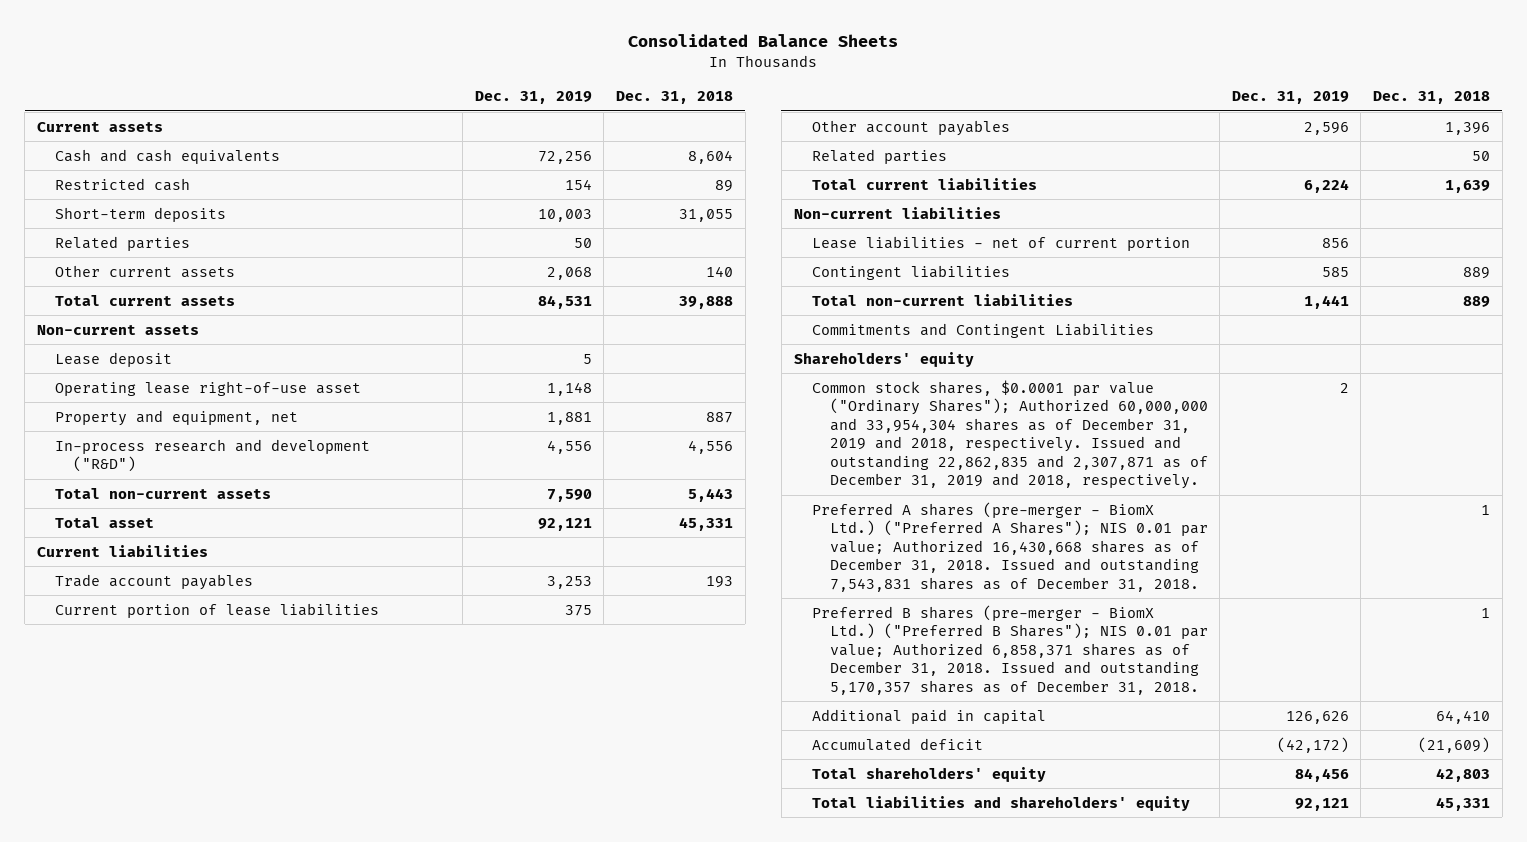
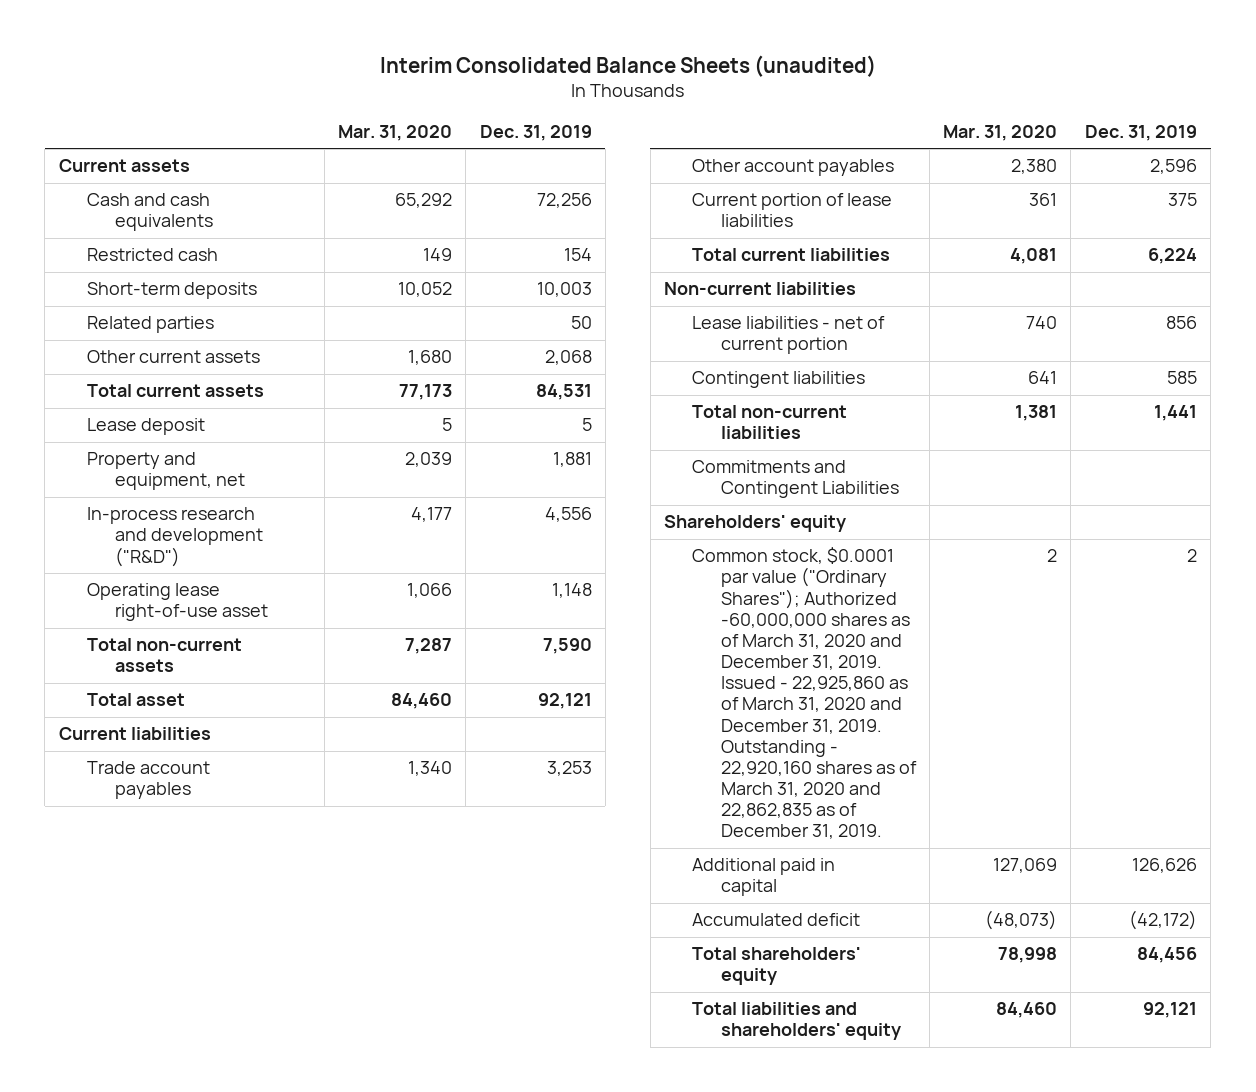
- Consolidated Balance Sheets
+ Interim Consolidated Balance Sheets (unaudited)
- | Dec. 31, 2019 | Dec. 31, 2018
+ | Mar. 31, 2020 | Dec. 31, 2019
- Non-current assets
moved down: Operating lease right-of-use asset | 1,066 | 1,148
- Related parties | | 50
moved down: Current portion of lease liabilities | 361 | 375
- Common stock shares, $0.0001 par value ("Ordinary Shares"); Authorized 60,000,000 and 33,954,304 shares as of December 31, 2019 and 2018, respectively. Issued and outstanding 22,862,835 and 2,307,871 as of December 31, 2019 and 2018, respectively. | 2 |
- Preferred A shares (pre-merger - BiomX Ltd.) ("Preferred A Shares"); NIS 0.01 par value; Authorized 16,430,668 shares as of December 31, 2018. Issued and outstanding 7,543,831 shares as of December 31, 2018. | | 1
- Preferred B shares (pre-merger - BiomX Ltd.) ("Preferred B Shares"); NIS 0.01 par value; Authorized 6,858,371 shares as of December 31, 2018. Issued and outstanding 5,170,357 shares as of December 31, 2018. | | 1
+ Common stock, $0.0001 par value ("Ordinary Shares"); Authorized -60,000,000 shares as of March 31, 2020 and December 31, 2019. Issued - 22,925,860 as of March 31, 2020 and December 31, 2019. Outstanding - 22,920,160 shares as of March 31, 2020 and 22,862,835 as of December 31, 2019. | 2 | 2

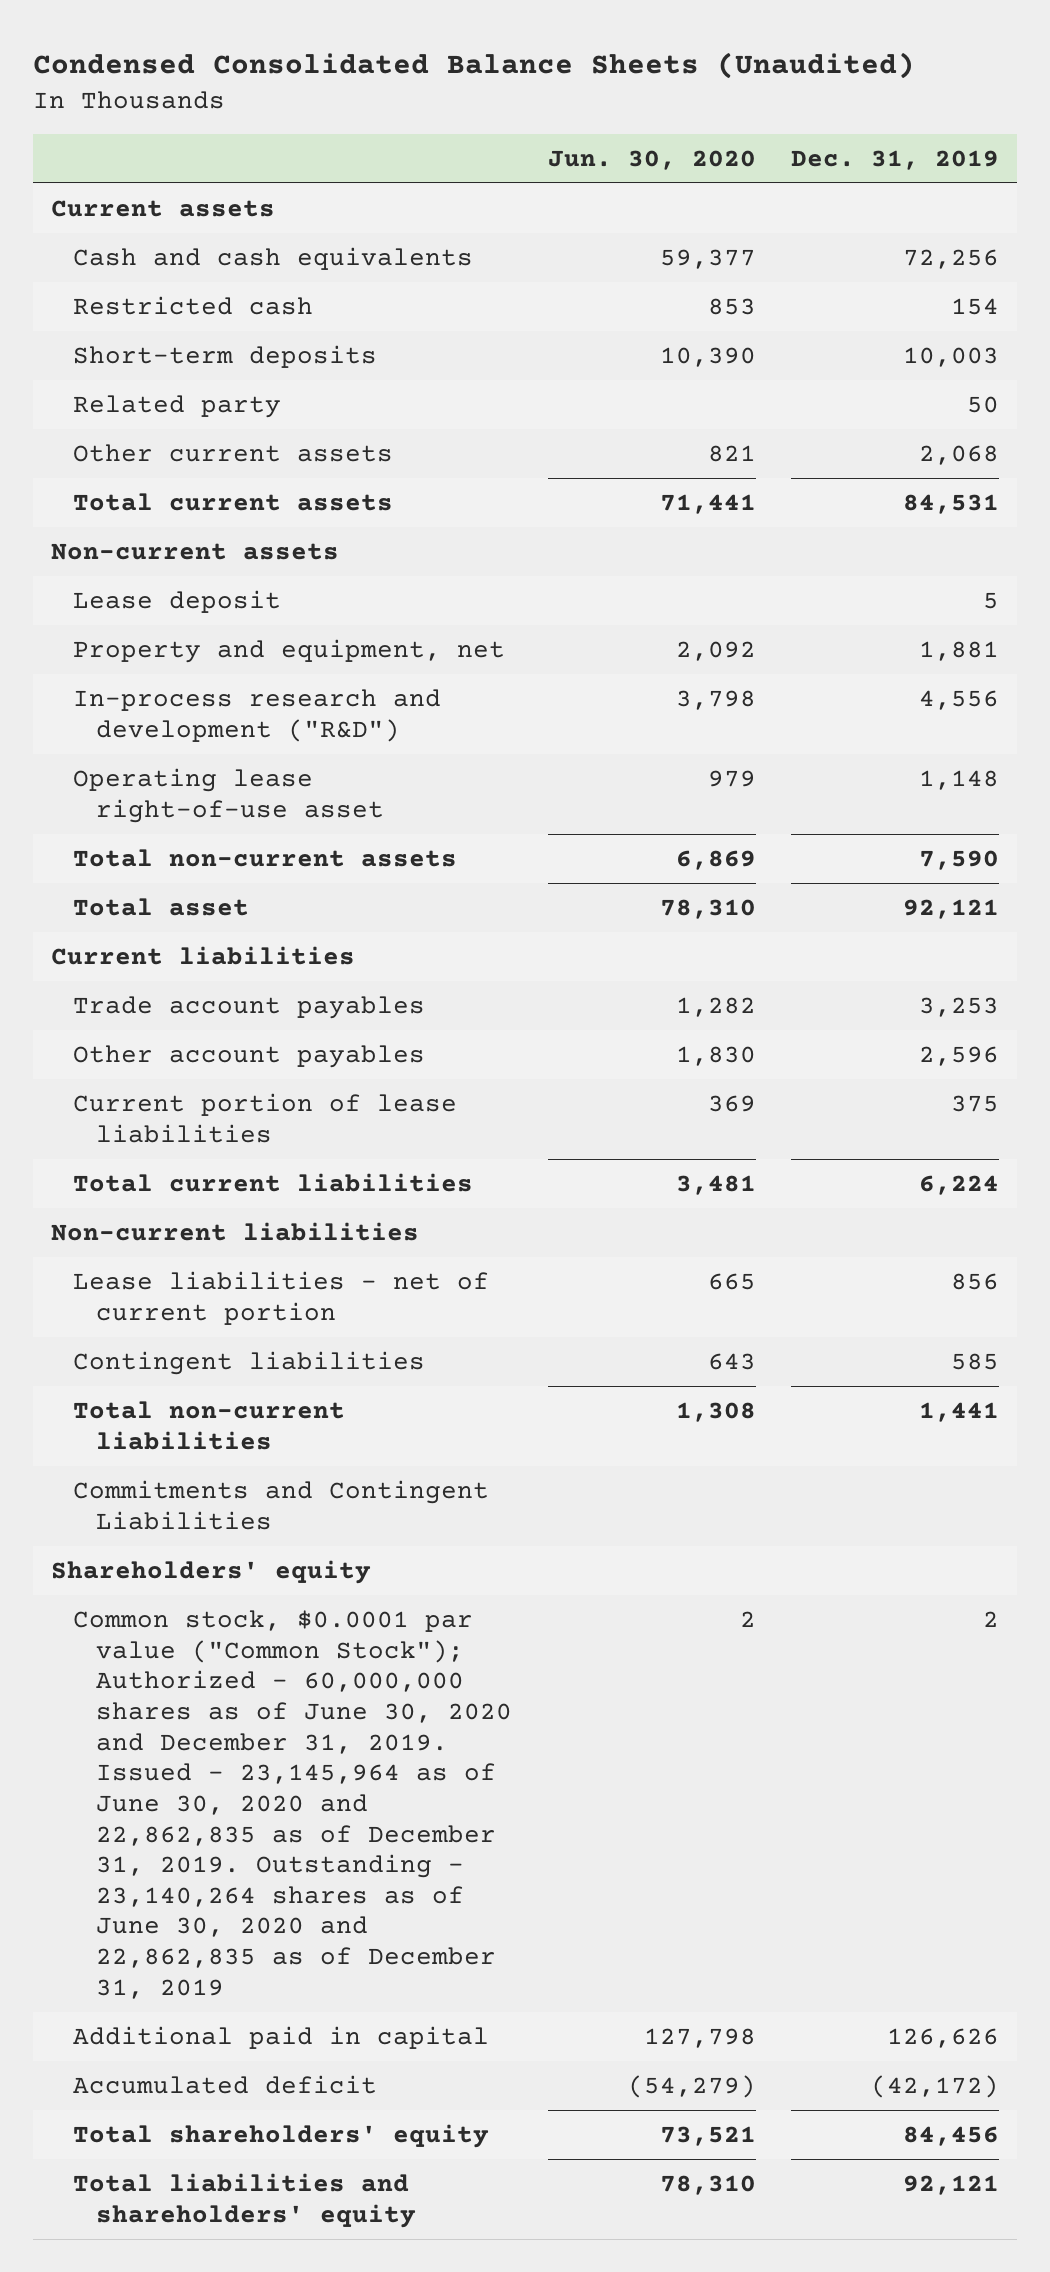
- Interim Consolidated Balance Sheets (unaudited)
+ Condensed Consolidated Balance Sheets (Unaudited)
- | Mar. 31, 2020 | Dec. 31, 2019
+ | Jun. 30, 2020 | Dec. 31, 2019
- Related parties | | 50
+ Related party | | 50
+ Non-current assets
- Common stock, $0.0001 par value ("Ordinary Shares"); Authorized -60,000,000 shares as of March 31, 2020 and December 31, 2019. Issued - 22,925,860 as of March 31, 2020 and December 31, 2019. Outstanding - 22,920,160 shares as of March 31, 2020 and 22,862,835 as of December 31, 2019. | 2 | 2
+ Common stock, $0.0001 par value ("Common Stock"); Authorized - 60,000,000 shares as of June 30, 2020 and December 31, 2019. Issued - 23,145,964 as of June 30, 2020 and 22,862,835 as of December 31, 2019. Outstanding - 23,140,264 shares as of June 30, 2020 and 22,862,835 as of December 31, 2019 | 2 | 2

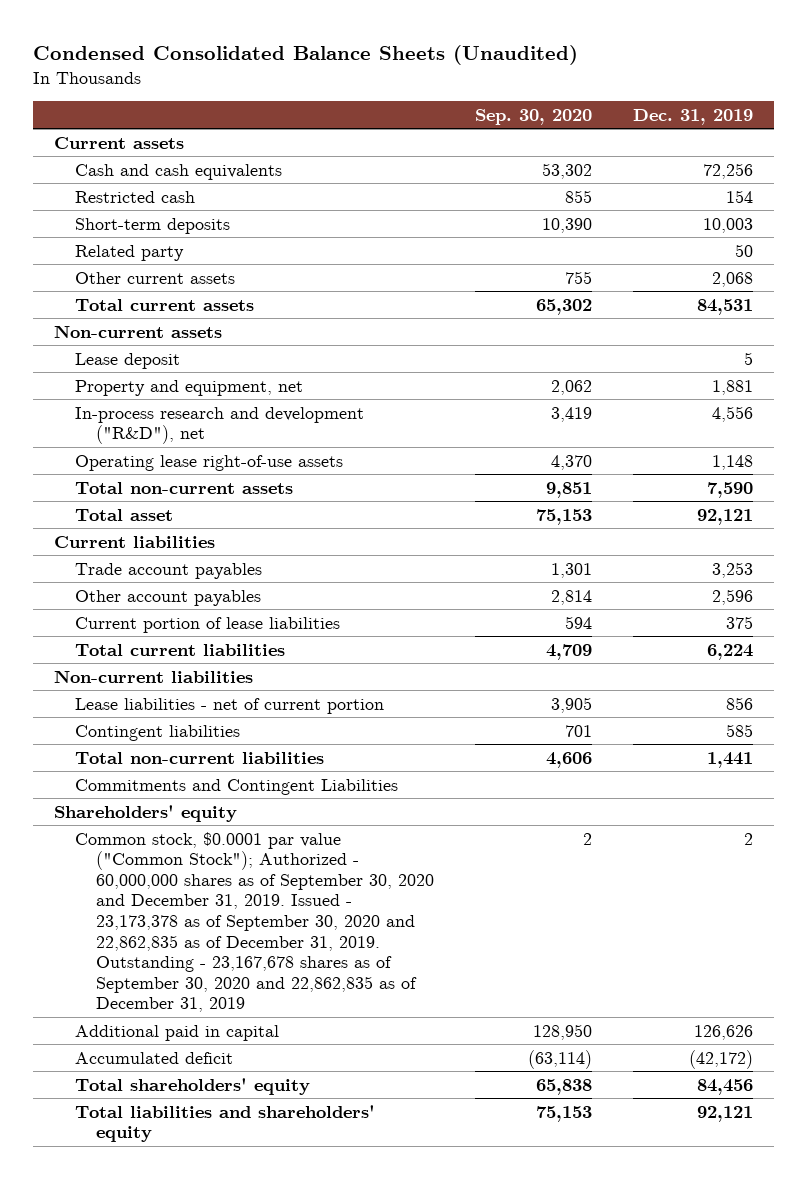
- | Jun. 30, 2020 | Dec. 31, 2019
+ | Sep. 30, 2020 | Dec. 31, 2019
- In-process research and development ("R&D") | 3,798 | 4,556
- Operating lease right-of-use asset | 979 | 1,148
+ In-process research and development ("R&D"), net | 3,419 | 4,556
+ Operating lease right-of-use assets | 4,370 | 1,148
- Common stock, $0.0001 par value ("Common Stock"); Authorized - 60,000,000 shares as of June 30, 2020 and December 31, 2019. Issued - 23,145,964 as of June 30, 2020 and 22,862,835 as of December 31, 2019. Outstanding - 23,140,264 shares as of June 30, 2020 and 22,862,835 as of December 31, 2019 | 2 | 2
+ Common stock, $0.0001 par value ("Common Stock"); Authorized - 60,000,000 shares as of September 30, 2020 and December 31, 2019. Issued - 23,173,378 as of September 30, 2020 and 22,862,835 as of December 31, 2019. Outstanding - 23,167,678 shares as of September 30, 2020 and 22,862,835 as of December 31, 2019 | 2 | 2

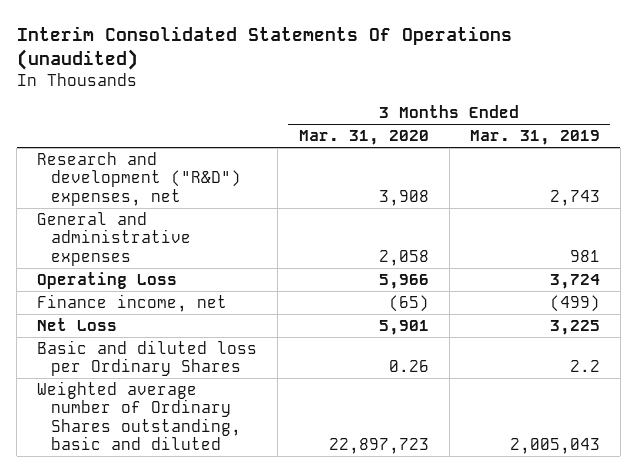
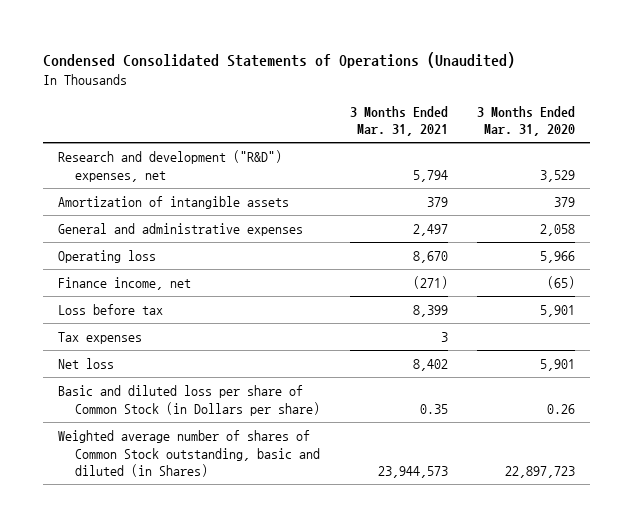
- Interim Consolidated Statements Of Operations (unaudited)
+ Condensed Consolidated Statements of Operations (Unaudited)
- | 3 Months Ended Mar. 31, 2020 | 3 Months Ended Mar. 31, 2019
+ | 3 Months Ended Mar. 31, 2021 | 3 Months Ended Mar. 31, 2020
- Research and development ("R&D") expenses, net | 3,908 | 2,743
+ Research and development ("R&D") expenses, net | 5,794 | 3,529
+ Amortization of intangible assets | 379 | 379
- Operating Loss | 5,966 | 3,724
+ Operating loss | 8,670 | 5,966
- Net Loss | 5,901 | 3,225
- Basic and diluted loss per Ordinary Shares | 0.26 | 2.2
- Weighted average number of Ordinary Shares outstanding, basic and diluted | 22,897,723 | 2,005,043
+ Loss before tax | 8,399 | 5,901
+ Tax expenses | 3 |
+ Net loss | 8,402 | 5,901
+ Basic and diluted loss per share of Common Stock (in Dollars per share) | 0.35 | 0.26
+ Weighted average number of shares of Common Stock outstanding, basic and diluted (in Shares) | 23,944,573 | 22,897,723

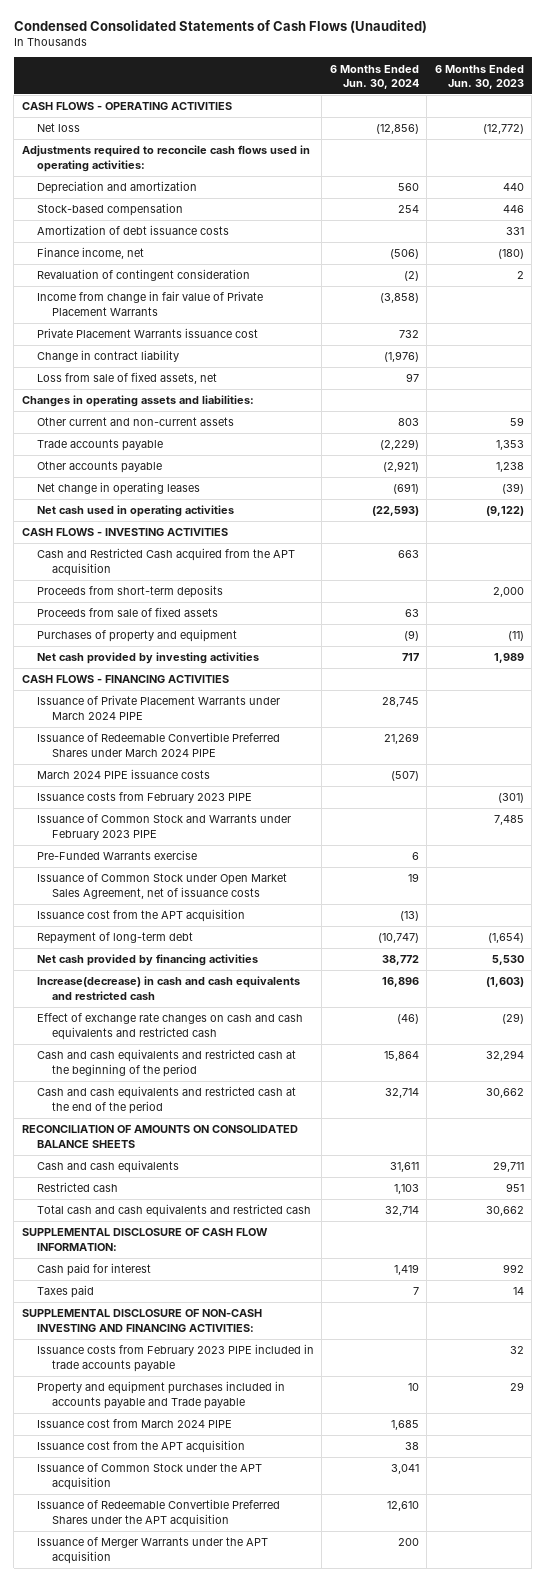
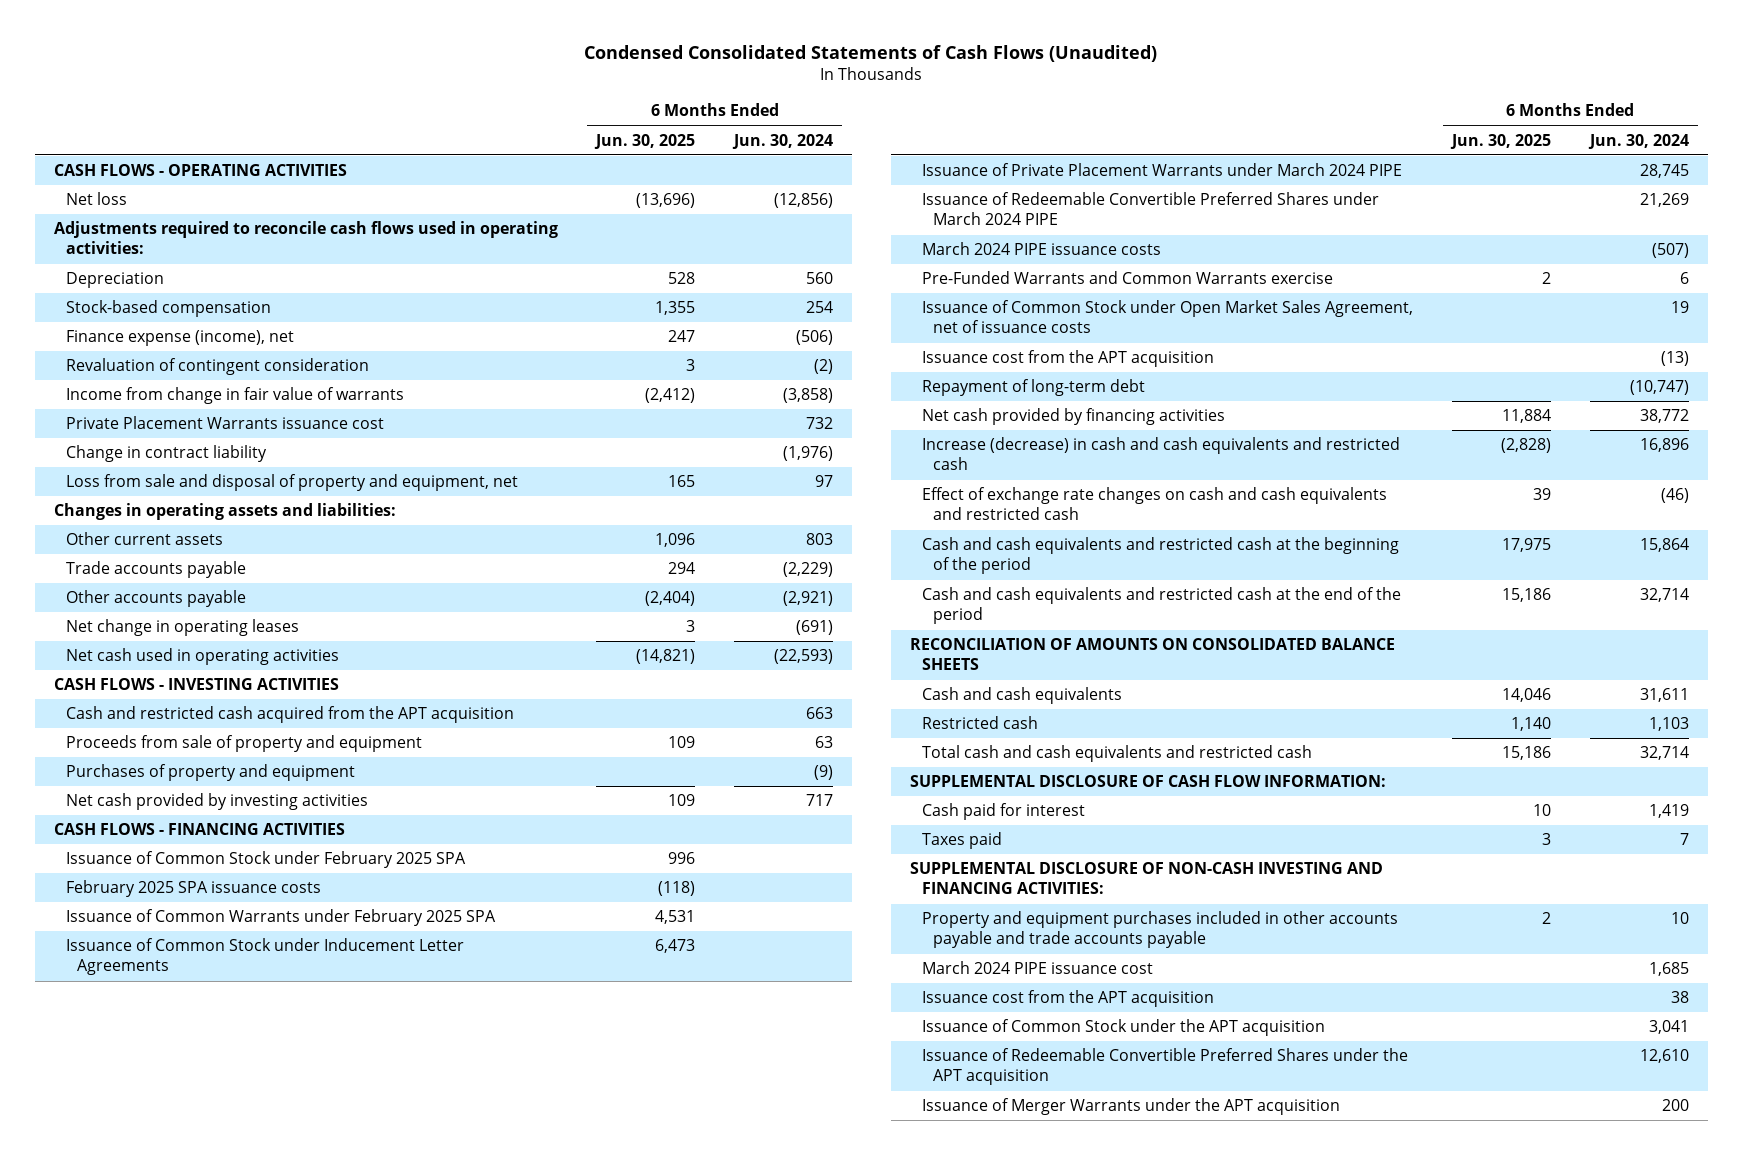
- | 6 Months Ended Jun. 30, 2024 | 6 Months Ended Jun. 30, 2023
+ | 6 Months Ended Jun. 30, 2025 | 6 Months Ended Jun. 30, 2024
- Depreciation and amortization | 560 | 440
+ Depreciation | 528 | 560
- Amortization of debt issuance costs | | 331
- Finance income, net | (506) | (180)
+ Finance expense (income), net | 247 | (506)
- Income from change in fair value of Private Placement Warrants | (3,858) |
+ Income from change in fair value of warrants | (2,412) | (3,858)
- Loss from sale of fixed assets, net | 97 |
+ Loss from sale and disposal of property and equipment, net | 165 | 97
- Other current and non-current assets | 803 | 59
+ Other current assets | 1,096 | 803
- Cash and Restricted Cash acquired from the APT acquisition | 663 |
- Proceeds from short-term deposits | | 2,000
- Proceeds from sale of fixed assets | 63 |
+ Cash and restricted cash acquired from the APT acquisition | | 663
+ Proceeds from sale of property and equipment | 109 | 63
+ Issuance of Common Stock under February 2025 SPA | 996 |
+ February 2025 SPA issuance costs | (118) |
+ Issuance of Common Warrants under February 2025 SPA | 4,531 |
+ Issuance of Common Stock under Inducement Letter Agreements | 6,473 |
- Issuance costs from February 2023 PIPE | | (301)
- Issuance of Common Stock and Warrants under February 2023 PIPE | | 7,485
- Pre-Funded Warrants exercise | 6 |
+ Pre-Funded Warrants and Common Warrants exercise | 2 | 6
- Increase(decrease) in cash and cash equivalents and restricted cash | 16,896 | (1,603)
+ Increase (decrease) in cash and cash equivalents and restricted cash | (2,828) | 16,896
- Issuance costs from February 2023 PIPE included in trade accounts payable | | 32
- Property and equipment purchases included in accounts payable and Trade payable | 10 | 29
- Issuance cost from March 2024 PIPE | 1,685 |
+ Property and equipment purchases included in other accounts payable and trade accounts payable | 2 | 10
+ March 2024 PIPE issuance cost | | 1,685

